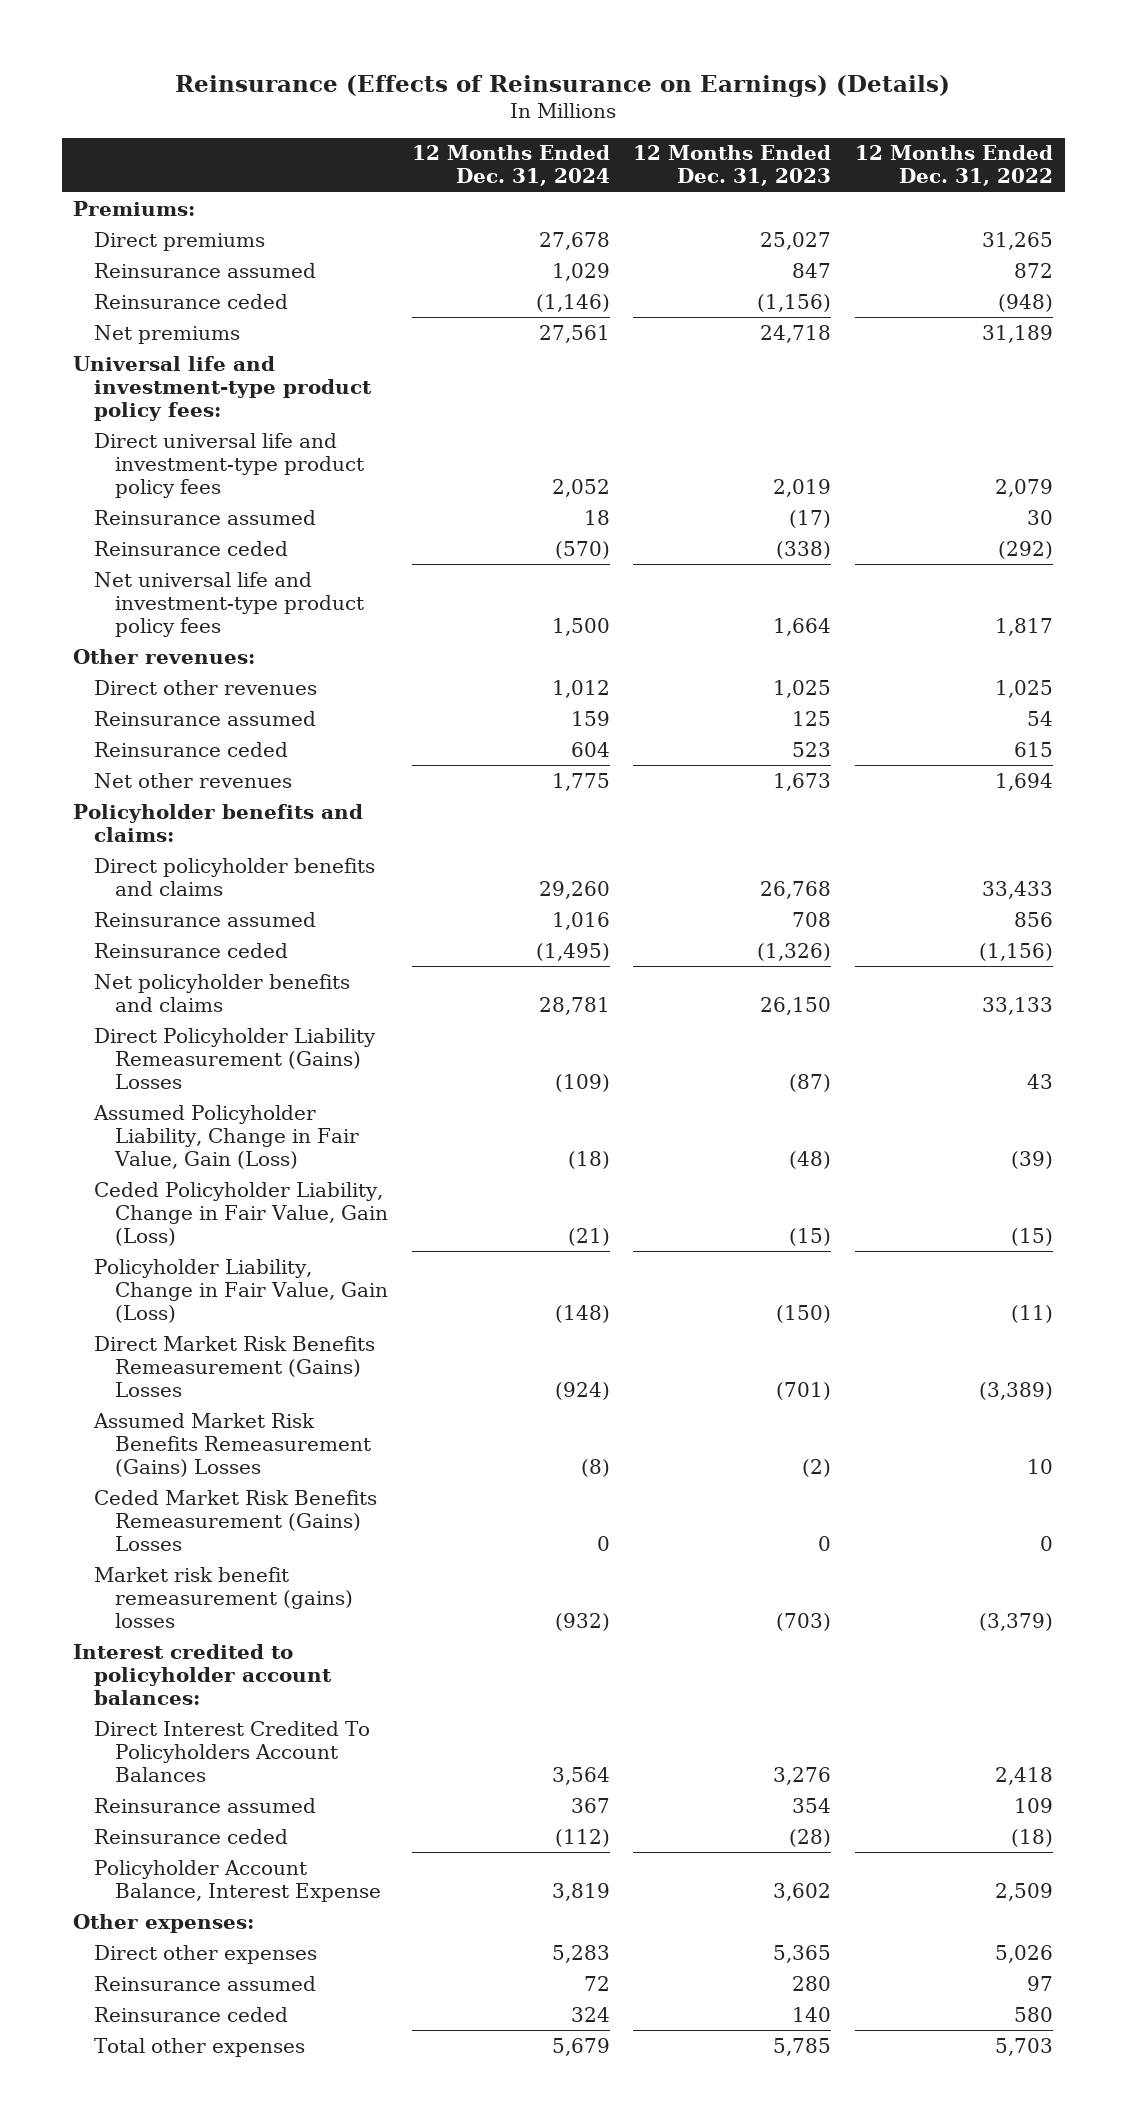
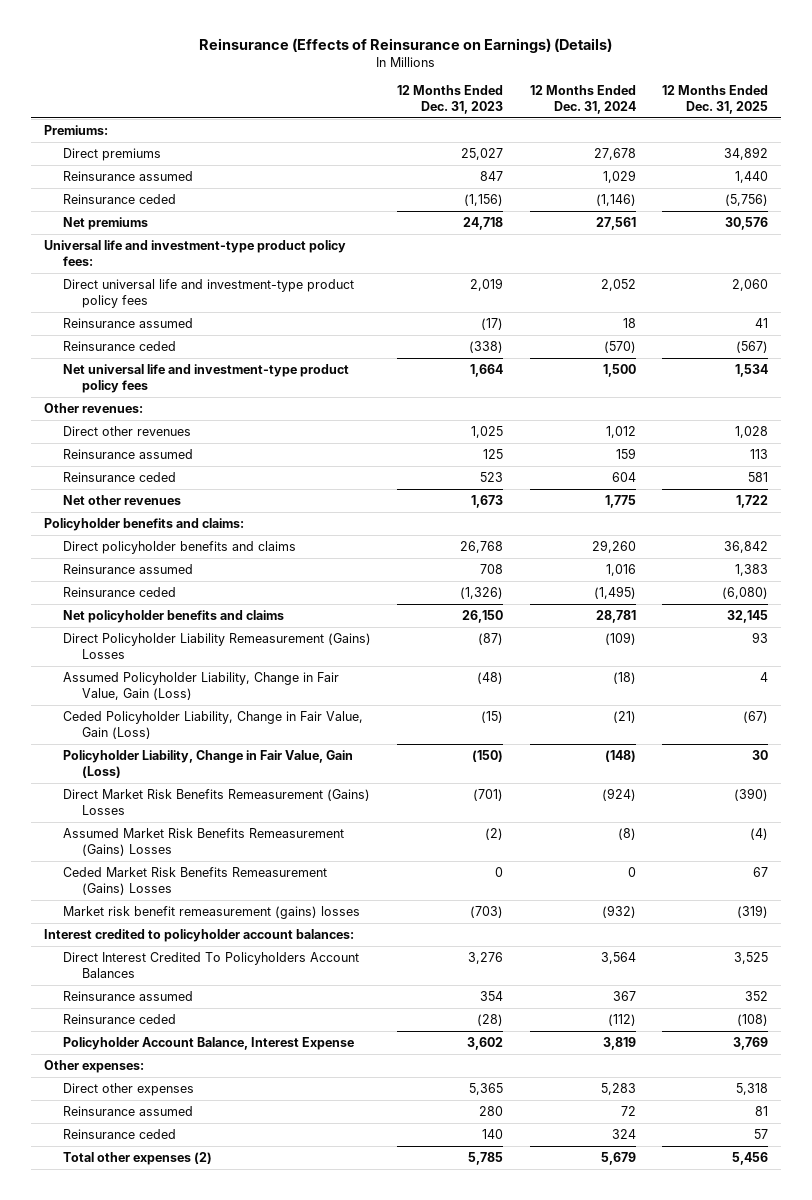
- | 12 Months Ended Dec. 31, 2024 | 12 Months Ended Dec. 31, 2023 | 12 Months Ended Dec. 31, 2022
+ | 12 Months Ended Dec. 31, 2023 | 12 Months Ended Dec. 31, 2024 | 12 Months Ended Dec. 31, 2025
- Total other expenses | 5,679 | 5,785 | 5,703
+ Total other expenses (2) | 5,785 | 5,679 | 5,456

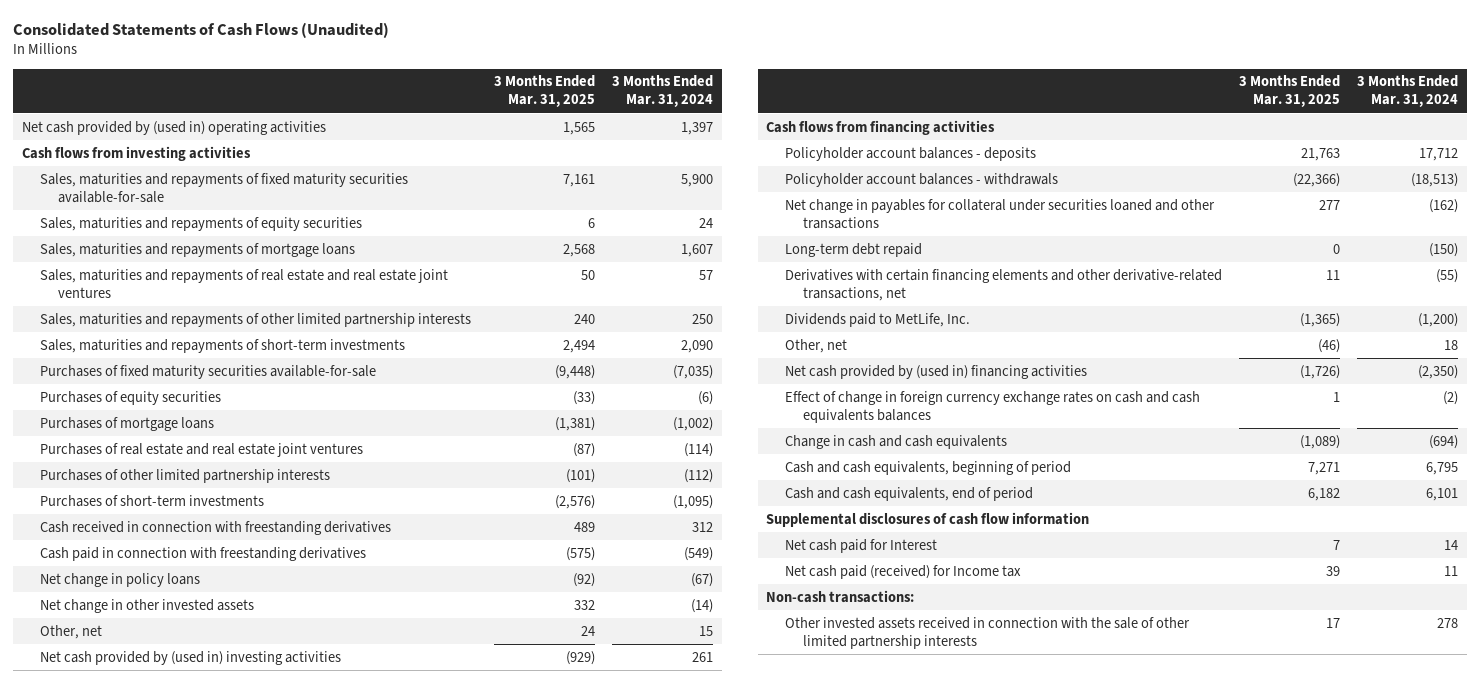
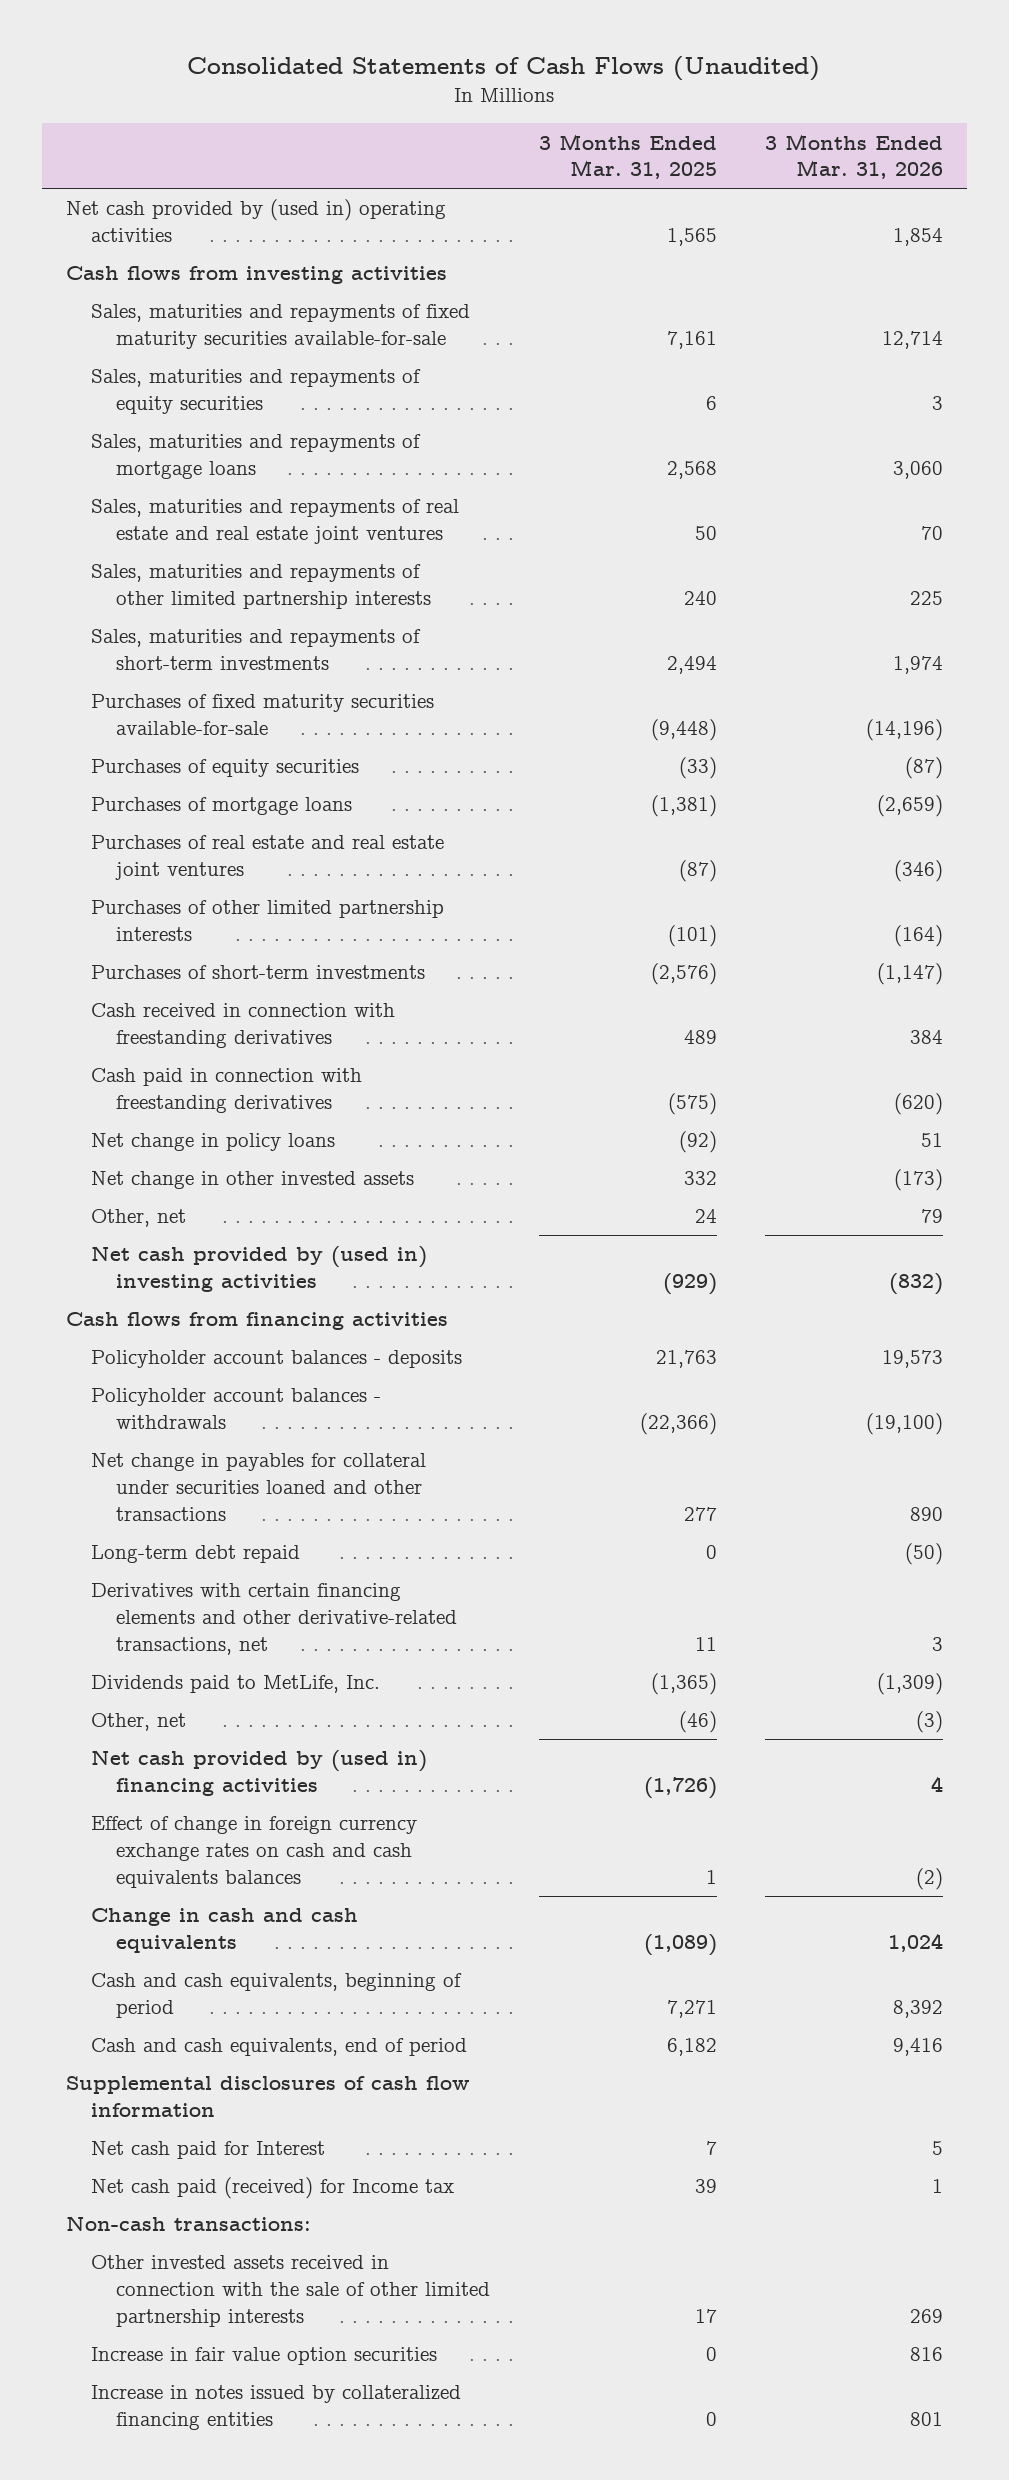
- | 3 Months Ended Mar. 31, 2025 | 3 Months Ended Mar. 31, 2024
+ | 3 Months Ended Mar. 31, 2025 | 3 Months Ended Mar. 31, 2026
+ Increase in fair value option securities | 0 | 816
+ Increase in notes issued by collateralized financing entities | 0 | 801

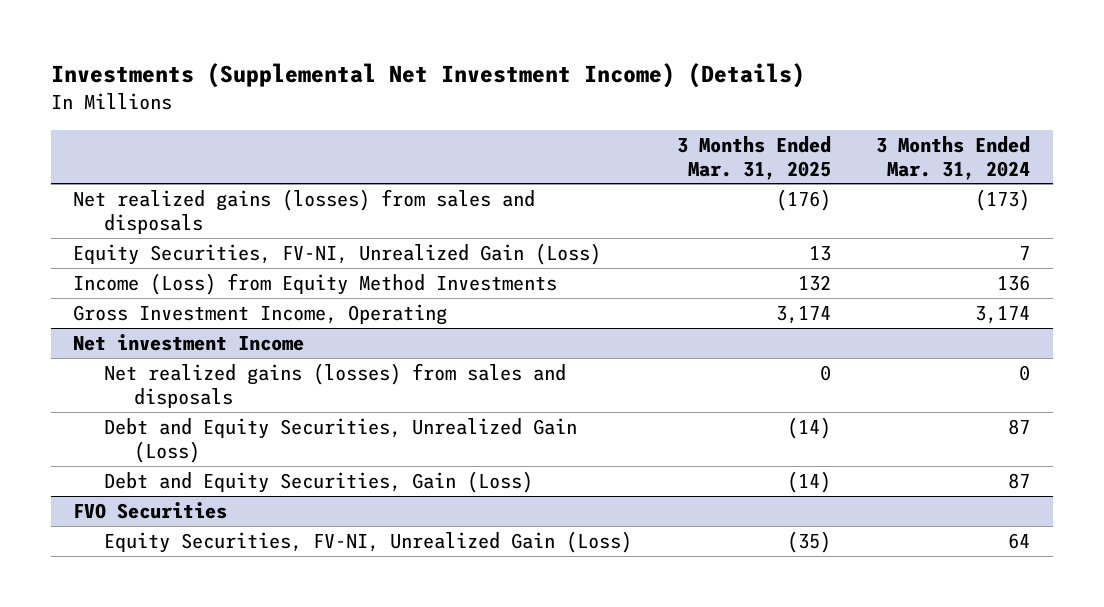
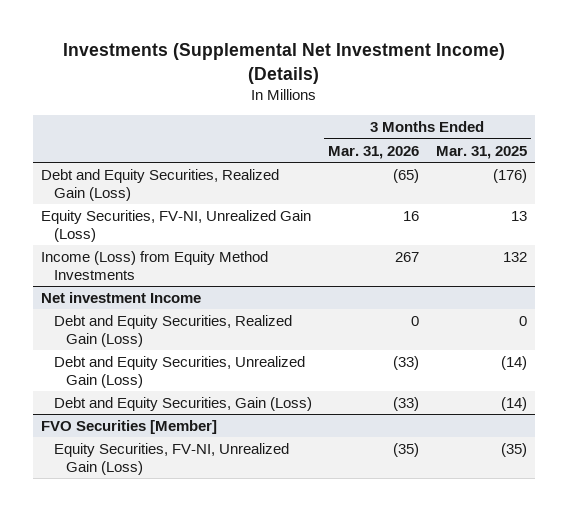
- | 3 Months Ended Mar. 31, 2025 | 3 Months Ended Mar. 31, 2024
+ | 3 Months Ended Mar. 31, 2026 | 3 Months Ended Mar. 31, 2025
- Net realized gains (losses) from sales and disposals | (176) | (173)
+ Debt and Equity Securities, Realized Gain (Loss) | (65) | (176)
- Gross Investment Income, Operating | 3,174 | 3,174
@ Net investment Income
- Net realized gains (losses) from sales and disposals | 0 | 0
+ Debt and Equity Securities, Realized Gain (Loss) | 0 | 0
- FVO Securities
+ FVO Securities [Member]

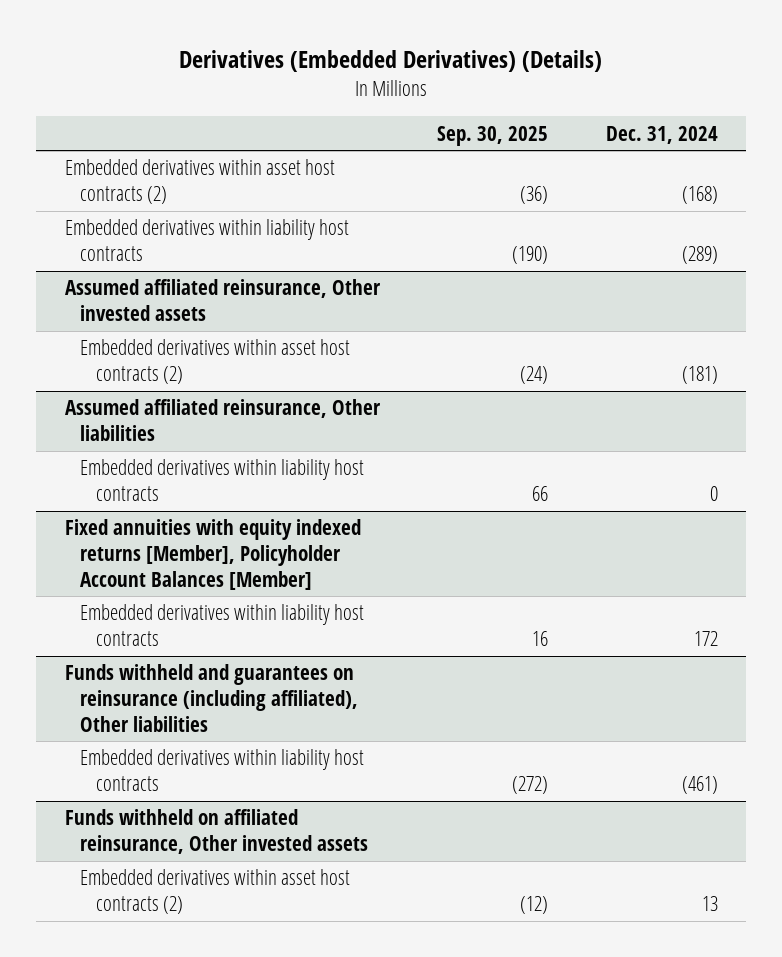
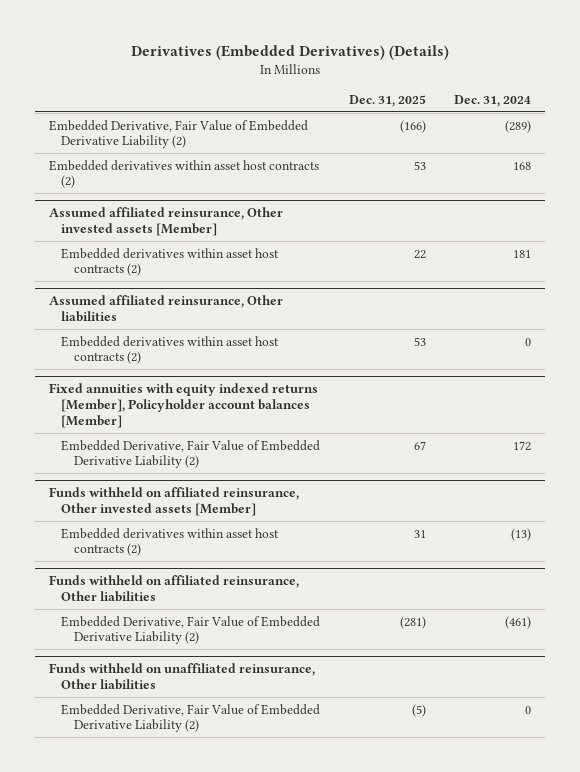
- | Sep. 30, 2025 | Dec. 31, 2024
+ | Dec. 31, 2025 | Dec. 31, 2024
- Embedded derivatives within asset host contracts (2) | (36) | (168)
- Embedded derivatives within liability host contracts | (190) | (289)
- Assumed affiliated reinsurance, Other invested assets
- Embedded derivatives within asset host contracts (2) | (24) | (181)
+ Embedded Derivative, Fair Value of Embedded Derivative Liability (2) | (166) | (289)
+ Embedded derivatives within asset host contracts (2) | 53 | 168
+ Assumed affiliated reinsurance, Other invested assets [Member]
+ Embedded derivatives within asset host contracts (2) | 22 | 181
@ Assumed affiliated reinsurance, Other liabilities
- Embedded derivatives within liability host contracts | 66 | 0
- Fixed annuities with equity indexed returns [Member], Policyholder Account Balances [Member]
- Embedded derivatives within liability host contracts | 16 | 172
- Funds withheld and guarantees on reinsurance (including affiliated), Other liabilities
- Embedded derivatives within liability host contracts | (272) | (461)
- Funds withheld on affiliated reinsurance, Other invested assets
- Embedded derivatives within asset host contracts (2) | (12) | 13
@ Assumed affiliated reinsurance, Other liabilities
+ Embedded derivatives within asset host contracts (2) | 53 | 0
+ Fixed annuities with equity indexed returns [Member], Policyholder account balances [Member]
+ Embedded Derivative, Fair Value of Embedded Derivative Liability (2) | 67 | 172
+ Funds withheld on affiliated reinsurance, Other invested assets [Member]
+ Embedded derivatives within asset host contracts (2) | 31 | (13)
+ Funds withheld on affiliated reinsurance, Other liabilities
+ Embedded Derivative, Fair Value of Embedded Derivative Liability (2) | (281) | (461)
+ Funds withheld on unaffiliated reinsurance, Other liabilities
+ Embedded Derivative, Fair Value of Embedded Derivative Liability (2) | (5) | 0

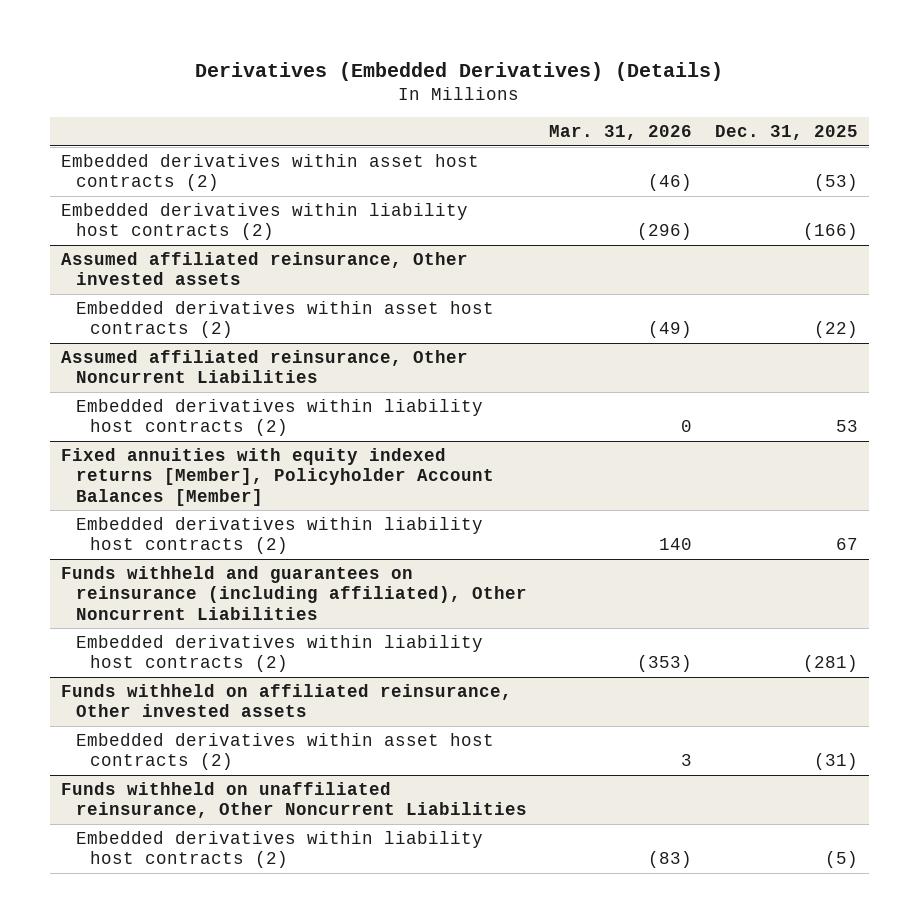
- | Dec. 31, 2025 | Dec. 31, 2024
+ | Mar. 31, 2026 | Dec. 31, 2025
- Embedded Derivative, Fair Value of Embedded Derivative Liability (2) | (166) | (289)
- Embedded derivatives within asset host contracts (2) | 53 | 168
- Assumed affiliated reinsurance, Other invested assets [Member]
- Embedded derivatives within asset host contracts (2) | 22 | 181
- Assumed affiliated reinsurance, Other liabilities
- Embedded derivatives within asset host contracts (2) | 53 | 0
- Fixed annuities with equity indexed returns [Member], Policyholder account balances [Member]
- Embedded Derivative, Fair Value of Embedded Derivative Liability (2) | 67 | 172
- Funds withheld on affiliated reinsurance, Other invested assets [Member]
- Embedded derivatives within asset host contracts (2) | 31 | (13)
- Funds withheld on affiliated reinsurance, Other liabilities
- Embedded Derivative, Fair Value of Embedded Derivative Liability (2) | (281) | (461)
- Funds withheld on unaffiliated reinsurance, Other liabilities
- Embedded Derivative, Fair Value of Embedded Derivative Liability (2) | (5) | 0
+ Embedded derivatives within asset host contracts (2) | (46) | (53)
+ Embedded derivatives within liability host contracts (2) | (296) | (166)
+ Assumed affiliated reinsurance, Other invested assets
+ Embedded derivatives within asset host contracts (2) | (49) | (22)
+ Assumed affiliated reinsurance, Other Noncurrent Liabilities
+ Embedded derivatives within liability host contracts (2) | 0 | 53
+ Fixed annuities with equity indexed returns [Member], Policyholder Account Balances [Member]
+ Embedded derivatives within liability host contracts (2) | 140 | 67
+ Funds withheld and guarantees on reinsurance (including affiliated), Other Noncurrent Liabilities
+ Embedded derivatives within liability host contracts (2) | (353) | (281)
+ Funds withheld on affiliated reinsurance, Other invested assets
+ Embedded derivatives within asset host contracts (2) | 3 | (31)
+ Funds withheld on unaffiliated reinsurance, Other Noncurrent Liabilities
+ Embedded derivatives within liability host contracts (2) | (83) | (5)

